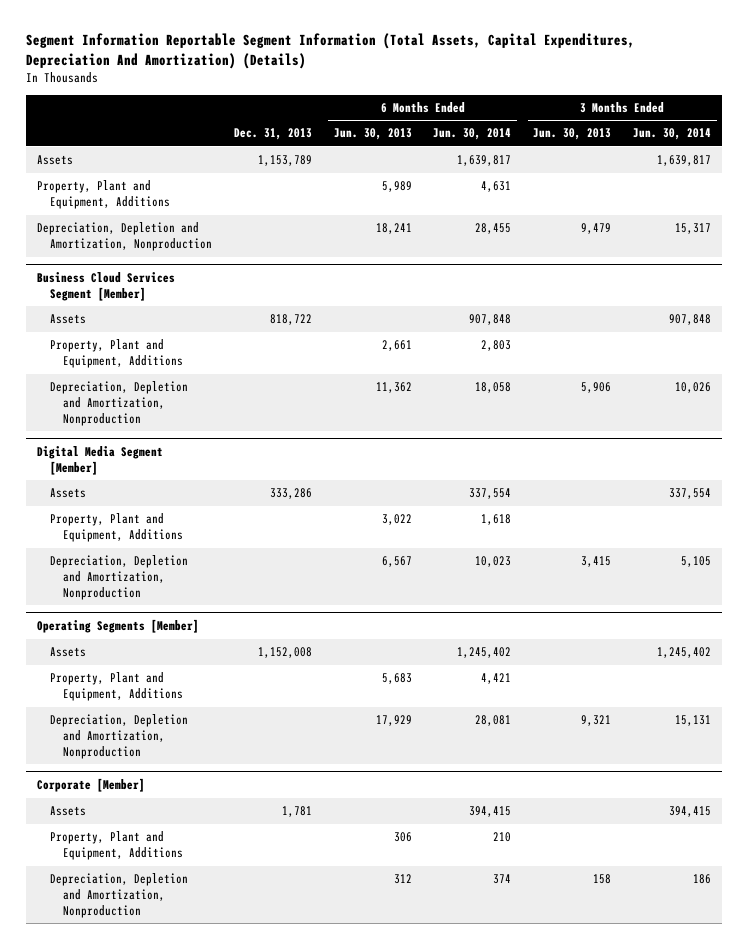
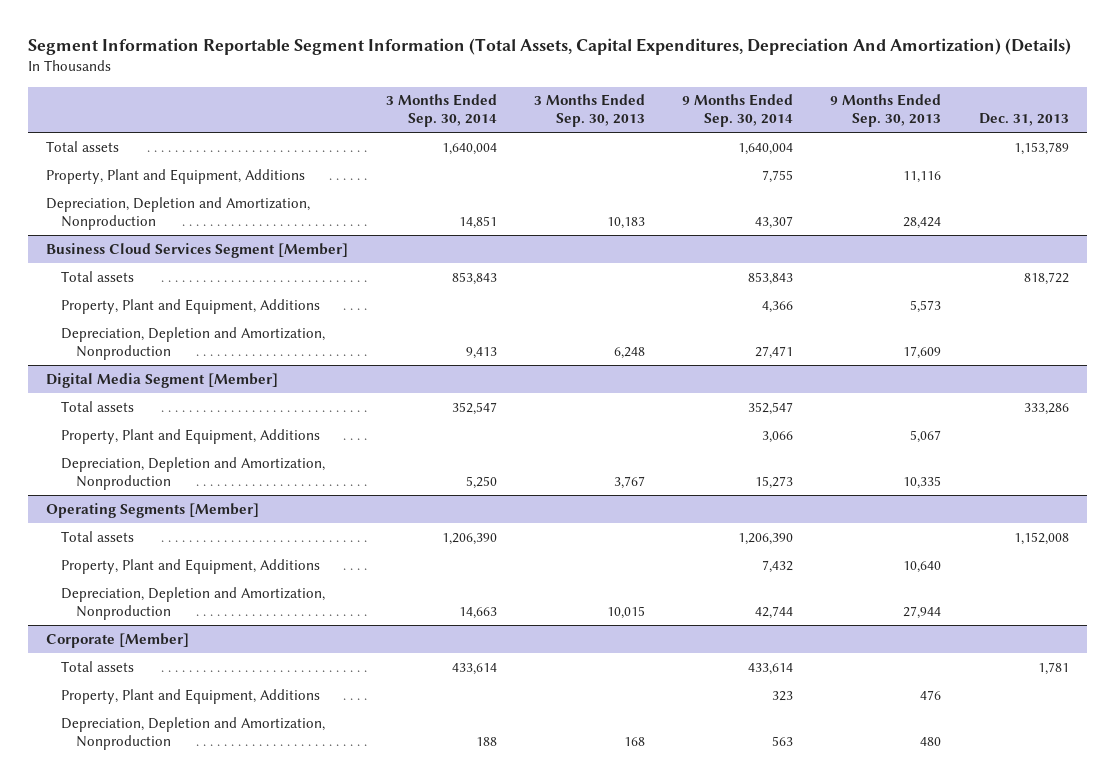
- | Dec. 31, 2013 | 6 Months Ended Jun. 30, 2013 | 6 Months Ended Jun. 30, 2014 | 3 Months Ended Jun. 30, 2013 | 3 Months Ended Jun. 30, 2014
+ | 3 Months Ended Sep. 30, 2014 | 3 Months Ended Sep. 30, 2013 | 9 Months Ended Sep. 30, 2014 | 9 Months Ended Sep. 30, 2013 | Dec. 31, 2013
- Assets | 1,153,789 | | 1,639,817 | | 1,639,817
+ Total assets | 1,640,004 | | 1,640,004 | | 1,153,789
@ Business Cloud Services Segment [Member]
- Assets | 818,722 | | 907,848 | | 907,848
+ Total assets | 853,843 | | 853,843 | | 818,722
@ Digital Media Segment [Member]
- Assets | 333,286 | | 337,554 | | 337,554
+ Total assets | 352,547 | | 352,547 | | 333,286
@ Operating Segments [Member]
- Assets | 1,152,008 | | 1,245,402 | | 1,245,402
+ Total assets | 1,206,390 | | 1,206,390 | | 1,152,008
@ Corporate [Member]
- Assets | 1,781 | | 394,415 | | 394,415
+ Total assets | 433,614 | | 433,614 | | 1,781

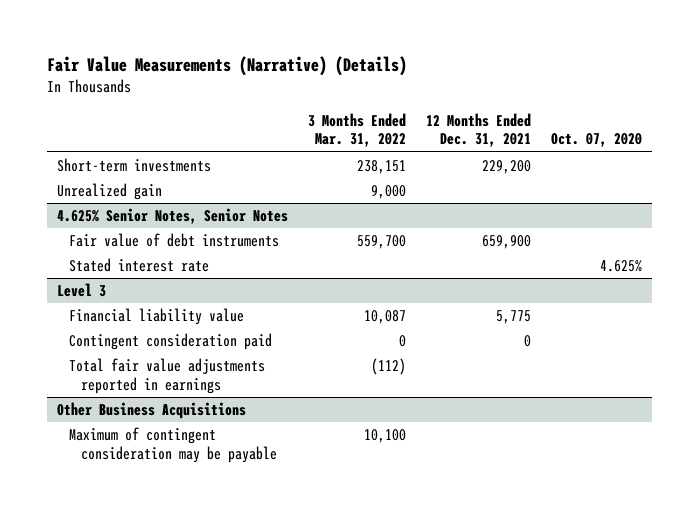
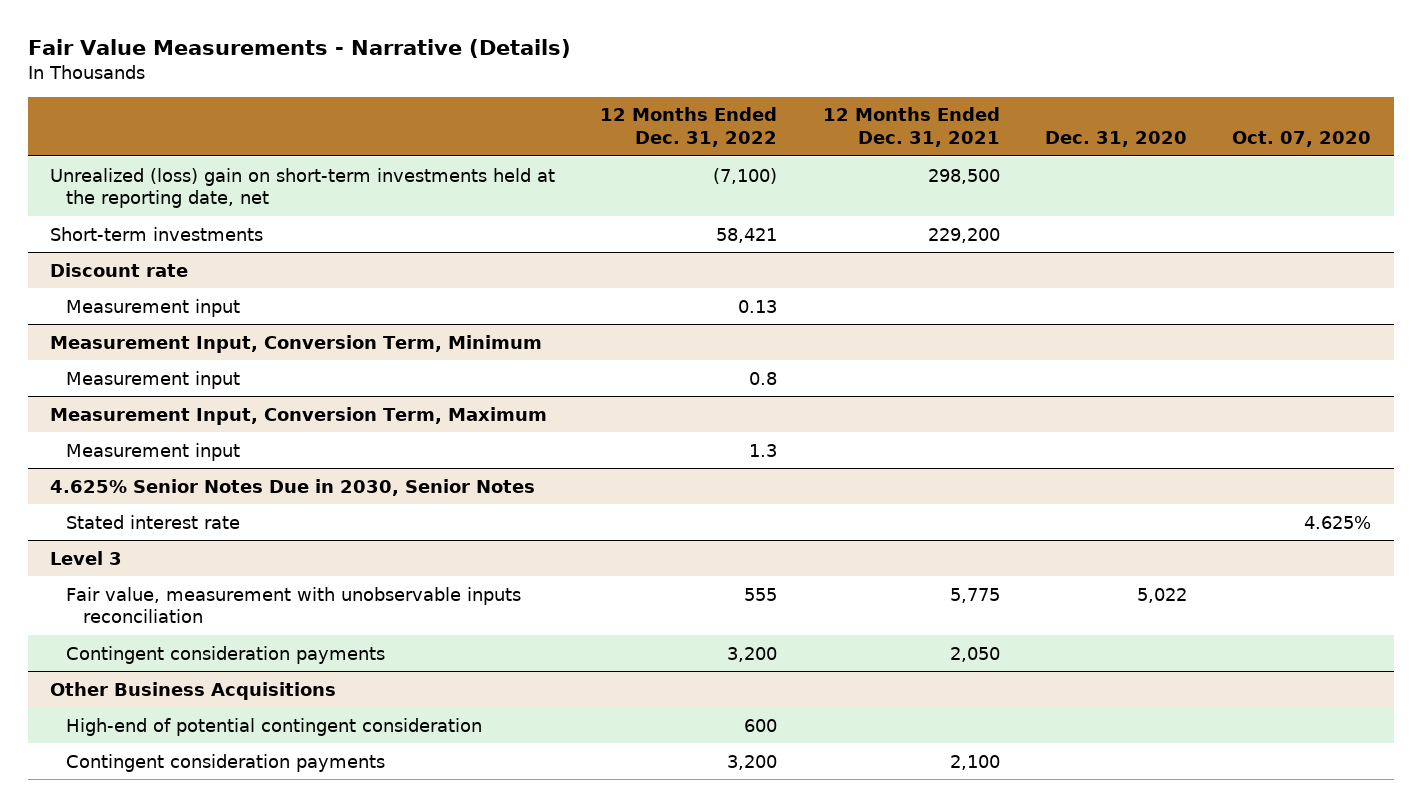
- Fair Value Measurements (Narrative) (Details)
+ Fair Value Measurements - Narrative (Details)
- | 3 Months Ended Mar. 31, 2022 | 12 Months Ended Dec. 31, 2021 | Oct. 07, 2020
+ | 12 Months Ended Dec. 31, 2022 | 12 Months Ended Dec. 31, 2021 | Dec. 31, 2020 | Oct. 07, 2020
+ Unrealized (loss) gain on short-term investments held at the reporting date, net | (7,100) | 298,500 | |
- Unrealized gain | 9,000 | |
- 4.625% Senior Notes, Senior Notes
- Fair value of debt instruments | 559,700 | 659,900 |
+ Discount rate
+ Measurement input | 0.13 | | |
+ Measurement Input, Conversion Term, Minimum
+ Measurement input | 0.8 | | |
+ Measurement Input, Conversion Term, Maximum
+ Measurement input | 1.3 | | |
+ 4.625% Senior Notes Due in 2030, Senior Notes
@ Level 3
- Financial liability value | 10,087 | 5,775 |
- Contingent consideration paid | 0 | 0 |
- Total fair value adjustments reported in earnings | (112) | |
+ Fair value, measurement with unobservable inputs reconciliation | 555 | 5,775 | 5,022 |
+ Contingent consideration payments | 3,200 | 2,050 | |
@ Other Business Acquisitions
- Maximum of contingent consideration may be payable | 10,100 | |
+ High-end of potential contingent consideration | 600 | | |
+ Contingent consideration payments | 3,200 | 2,100 | |

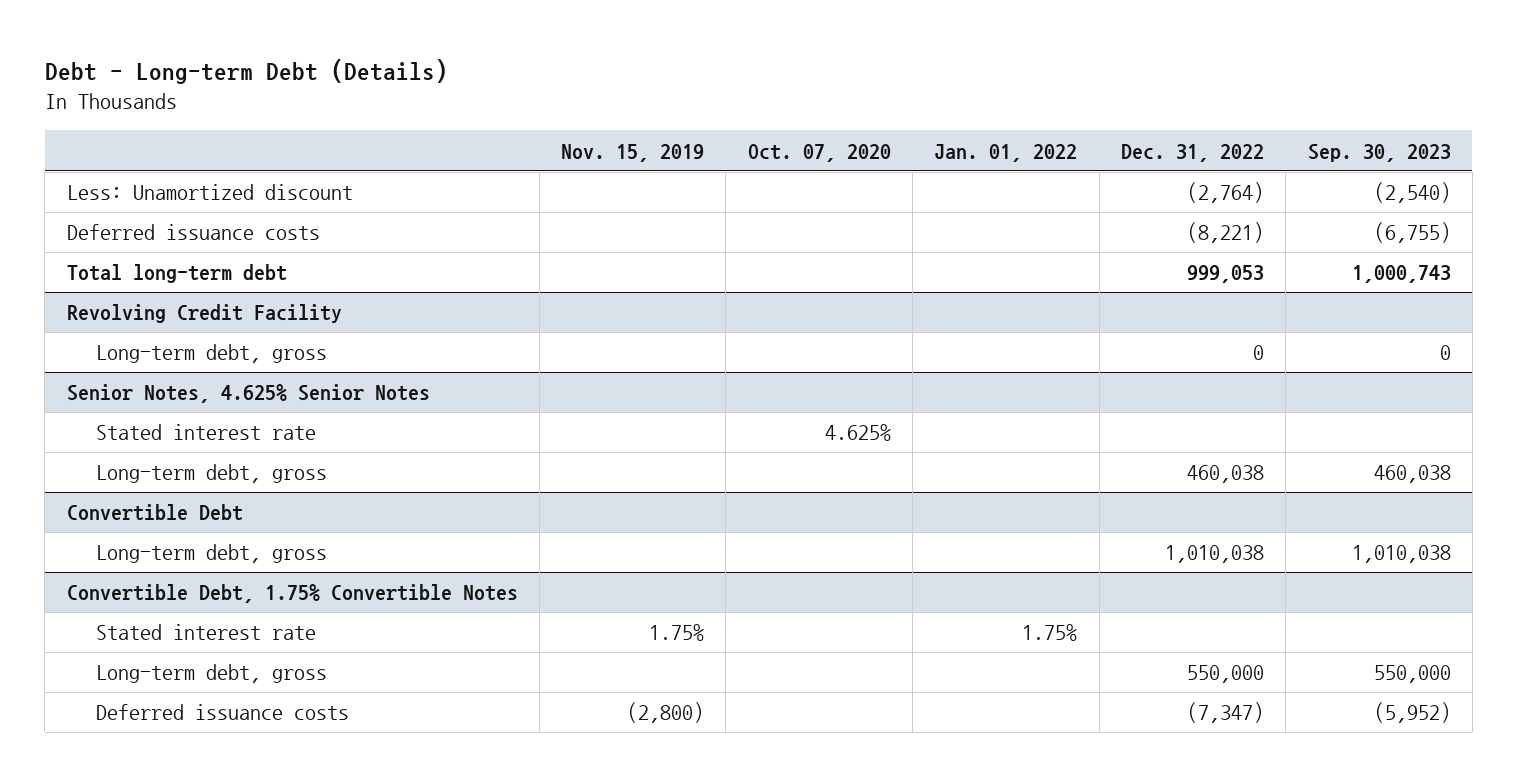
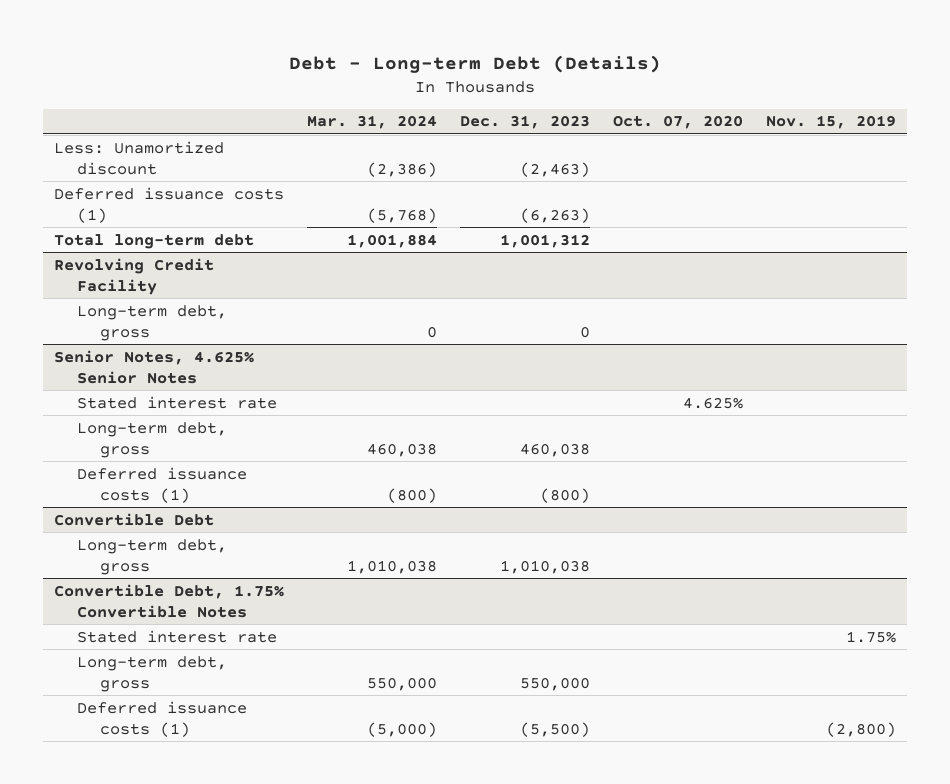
- | Nov. 15, 2019 | Oct. 07, 2020 | Jan. 01, 2022 | Dec. 31, 2022 | Sep. 30, 2023
+ | Mar. 31, 2024 | Dec. 31, 2023 | Oct. 07, 2020 | Nov. 15, 2019
- Deferred issuance costs | | | | (8,221) | (6,755)
+ Deferred issuance costs (1) | (5,768) | (6,263) | |
@ Senior Notes, 4.625% Senior Notes
+ Deferred issuance costs (1) | (800) | (800) | |
@ Convertible Debt, 1.75% Convertible Notes
- Deferred issuance costs | (2,800) | | | (7,347) | (5,952)
+ Deferred issuance costs (1) | (5,000) | (5,500) | | (2,800)

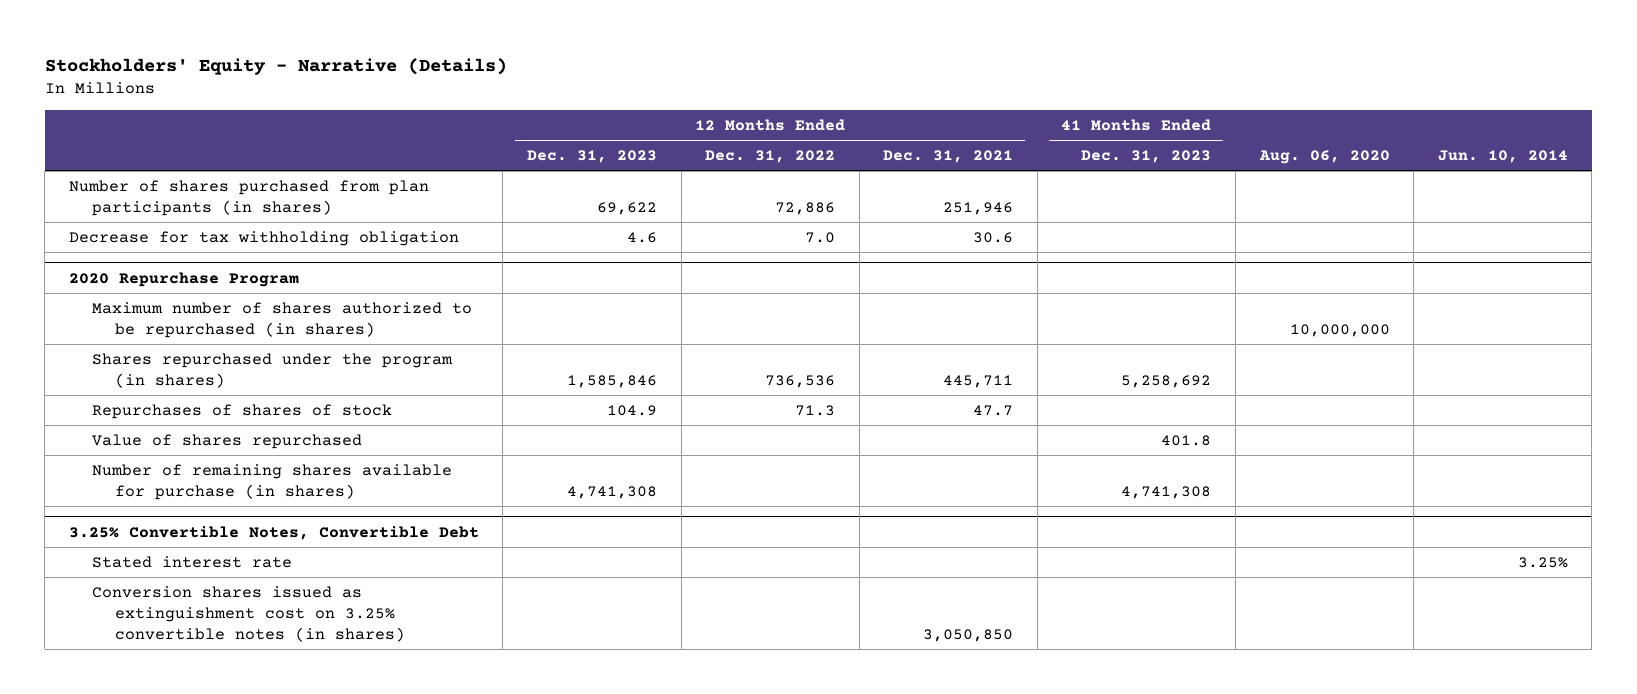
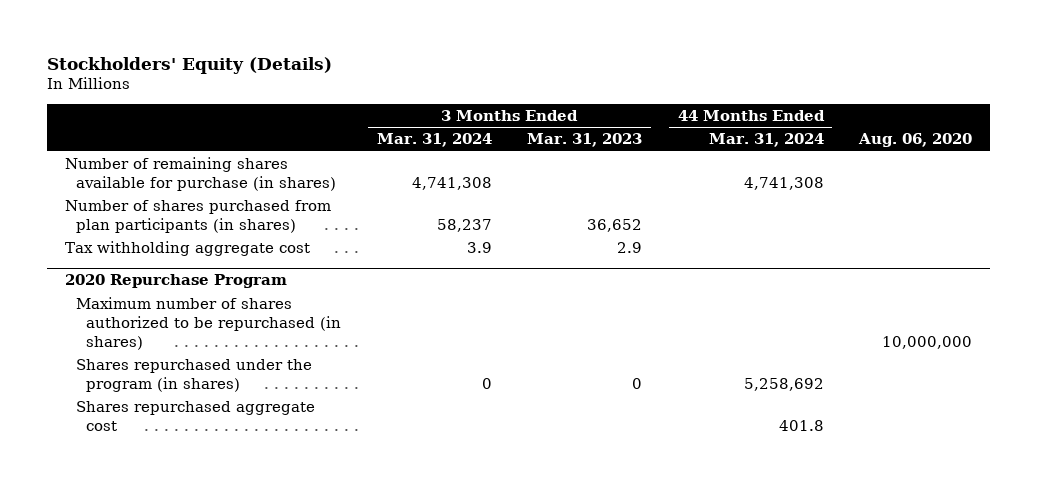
- Stockholders' Equity - Narrative (Details)
+ Stockholders' Equity (Details)
- | 12 Months Ended Dec. 31, 2023 | 12 Months Ended Dec. 31, 2022 | 12 Months Ended Dec. 31, 2021 | 41 Months Ended Dec. 31, 2023 | Aug. 06, 2020 | Jun. 10, 2014
+ | 3 Months Ended Mar. 31, 2024 | 3 Months Ended Mar. 31, 2023 | 44 Months Ended Mar. 31, 2024 | Aug. 06, 2020
+ Number of remaining shares available for purchase (in shares) | 4,741,308 | | 4,741,308 |
- Decrease for tax withholding obligation | 4.6 | 7.0 | 30.6 | | |
+ Tax withholding aggregate cost | 3.9 | 2.9 | |
@ 2020 Repurchase Program
- Repurchases of shares of stock | 104.9 | 71.3 | 47.7 | | |
- Value of shares repurchased | | | | 401.8 | |
- Number of remaining shares available for purchase (in shares) | 4,741,308 | | | 4,741,308 | |
- 3.25% Convertible Notes, Convertible Debt
- Stated interest rate | | | | | | 3.25%
- Conversion shares issued as extinguishment cost on 3.25% convertible notes (in shares) | | | 3,050,850 | | |
@ 2020 Repurchase Program
+ Shares repurchased aggregate cost | | | 401.8 |

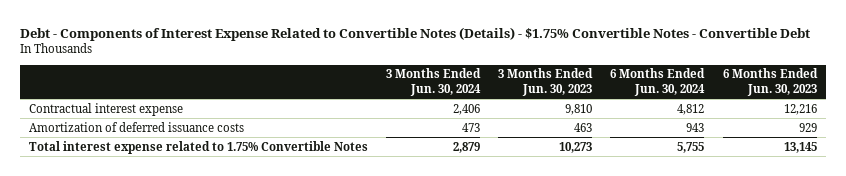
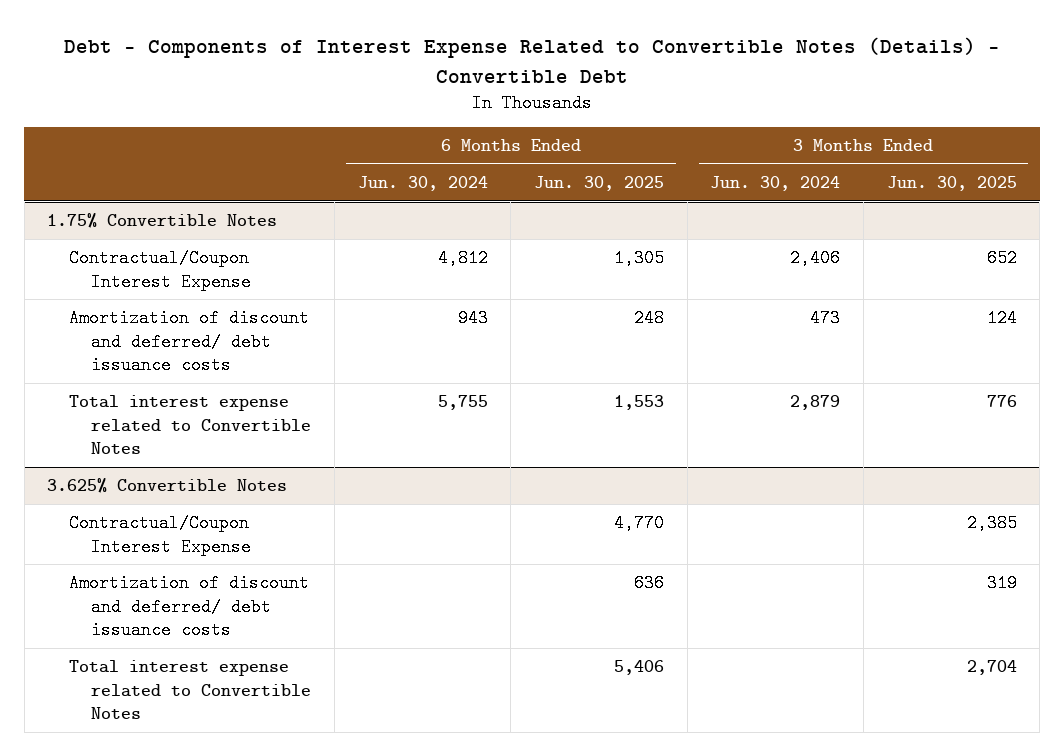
- Debt - Components of Interest Expense Related to Convertible Notes (Details) - $1.75% Convertible Notes - Convertible Debt
+ Debt - Components of Interest Expense Related to Convertible Notes (Details) - Convertible Debt
- | 3 Months Ended Jun. 30, 2024 | 3 Months Ended Jun. 30, 2023 | 6 Months Ended Jun. 30, 2024 | 6 Months Ended Jun. 30, 2023
+ | 6 Months Ended Jun. 30, 2024 | 6 Months Ended Jun. 30, 2025 | 3 Months Ended Jun. 30, 2024 | 3 Months Ended Jun. 30, 2025
- Contractual interest expense | 2,406 | 9,810 | 4,812 | 12,216
- Amortization of deferred issuance costs | 473 | 463 | 943 | 929
- Total interest expense related to 1.75% Convertible Notes | 2,879 | 10,273 | 5,755 | 13,145
+ 1.75% Convertible Notes
+ Contractual/Coupon Interest Expense | 4,812 | 1,305 | 2,406 | 652
+ Amortization of discount and deferred/ debt issuance costs | 943 | 248 | 473 | 124
+ Total interest expense related to Convertible Notes | 5,755 | 1,553 | 2,879 | 776
+ 3.625% Convertible Notes
+ Contractual/Coupon Interest Expense | | 4,770 | | 2,385
+ Amortization of discount and deferred/ debt issuance costs | | 636 | | 319
+ Total interest expense related to Convertible Notes | | 5,406 | | 2,704

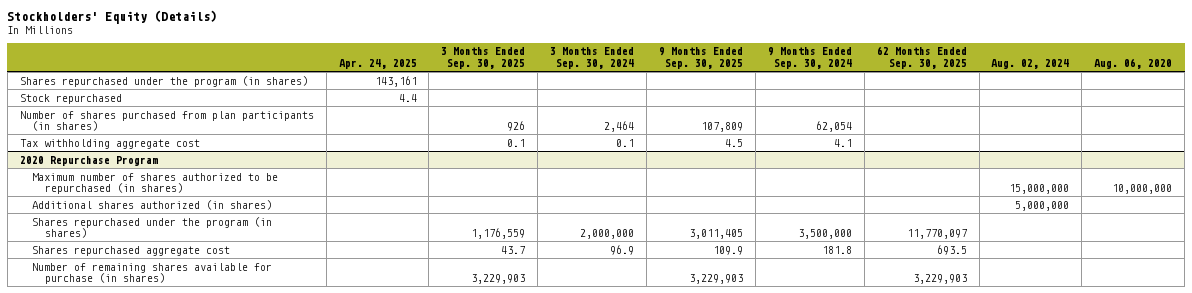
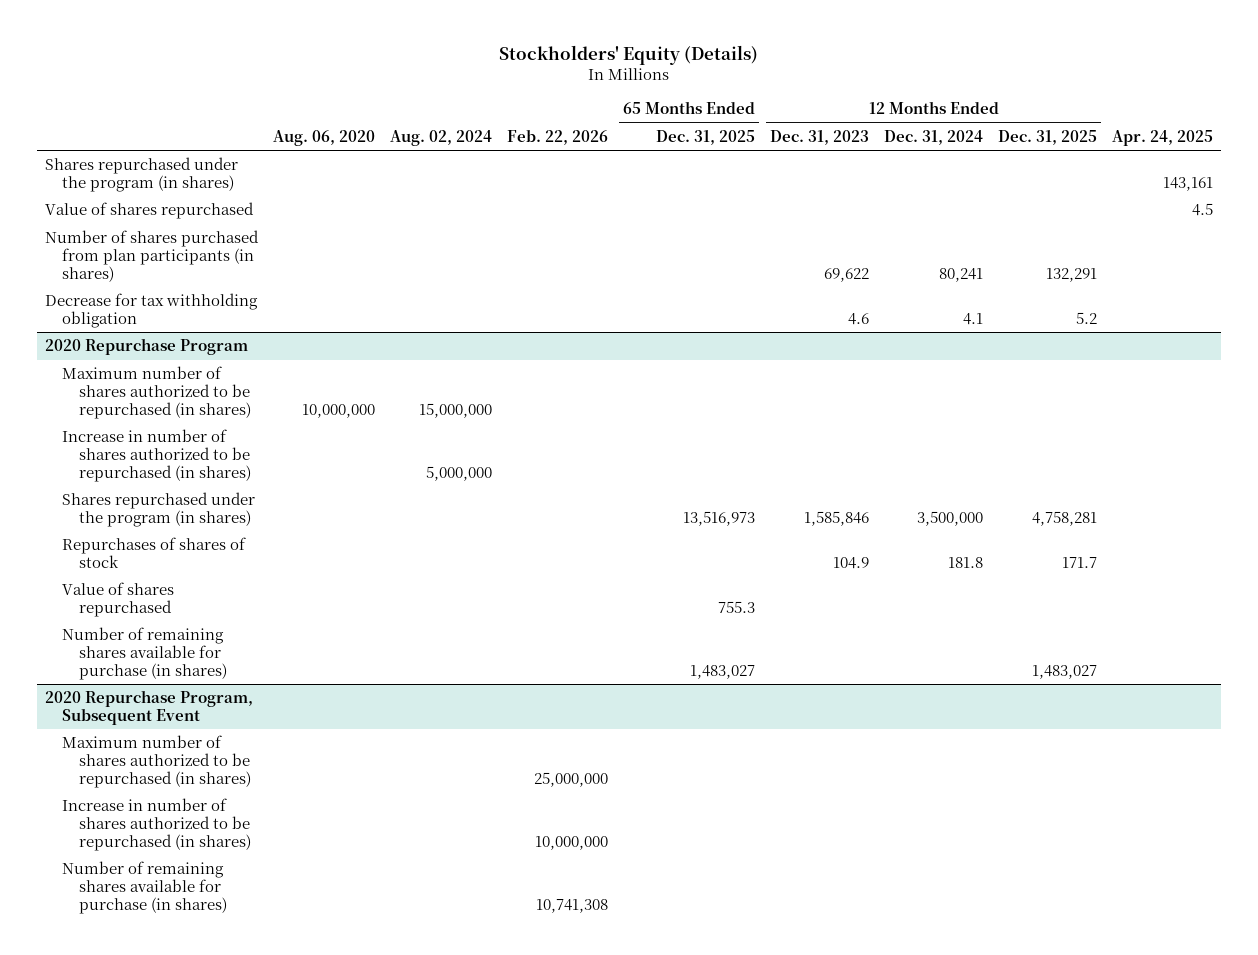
- | Apr. 24, 2025 | 3 Months Ended Sep. 30, 2025 | 3 Months Ended Sep. 30, 2024 | 9 Months Ended Sep. 30, 2025 | 9 Months Ended Sep. 30, 2024 | 62 Months Ended Sep. 30, 2025 | Aug. 02, 2024 | Aug. 06, 2020
+ | Aug. 06, 2020 | Aug. 02, 2024 | Feb. 22, 2026 | 65 Months Ended Dec. 31, 2025 | 12 Months Ended Dec. 31, 2023 | 12 Months Ended Dec. 31, 2024 | 12 Months Ended Dec. 31, 2025 | Apr. 24, 2025
- Stock repurchased | 4.4 | | | | | | |
+ Value of shares repurchased | | | | | | | | 4.5
- Tax withholding aggregate cost | | 0.1 | 0.1 | 4.5 | 4.1 | | |
+ Decrease for tax withholding obligation | | | | | 4.6 | 4.1 | 5.2 |
@ 2020 Repurchase Program
- Additional shares authorized (in shares) | | | | | | | 5,000,000 |
+ Increase in number of shares authorized to be repurchased (in shares) | | 5,000,000 | | | | | |
- Shares repurchased aggregate cost | | 43.7 | 96.9 | 109.9 | 181.8 | 693.5 | |
+ Repurchases of shares of stock | | | | | 104.9 | 181.8 | 171.7 |
+ Value of shares repurchased | | | | 755.3 | | | |
+ 2020 Repurchase Program, Subsequent Event
+ Maximum number of shares authorized to be repurchased (in shares) | | | 25,000,000 | | | | |
+ Increase in number of shares authorized to be repurchased (in shares) | | | 10,000,000 | | | | |
+ Number of remaining shares available for purchase (in shares) | | | 10,741,308 | | | | |

